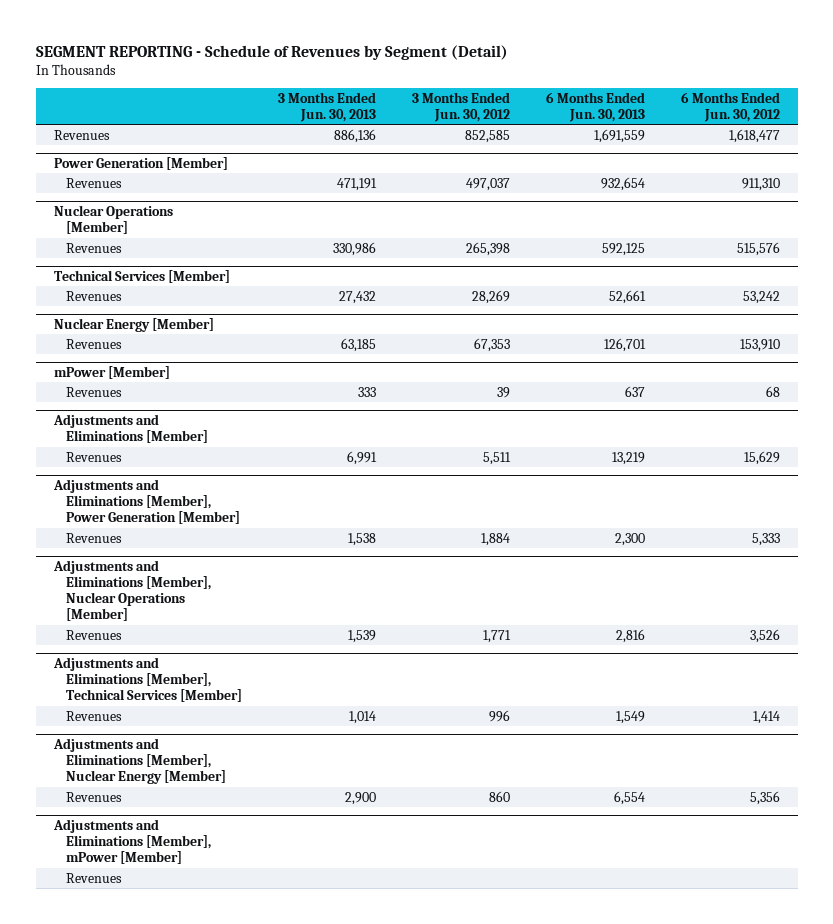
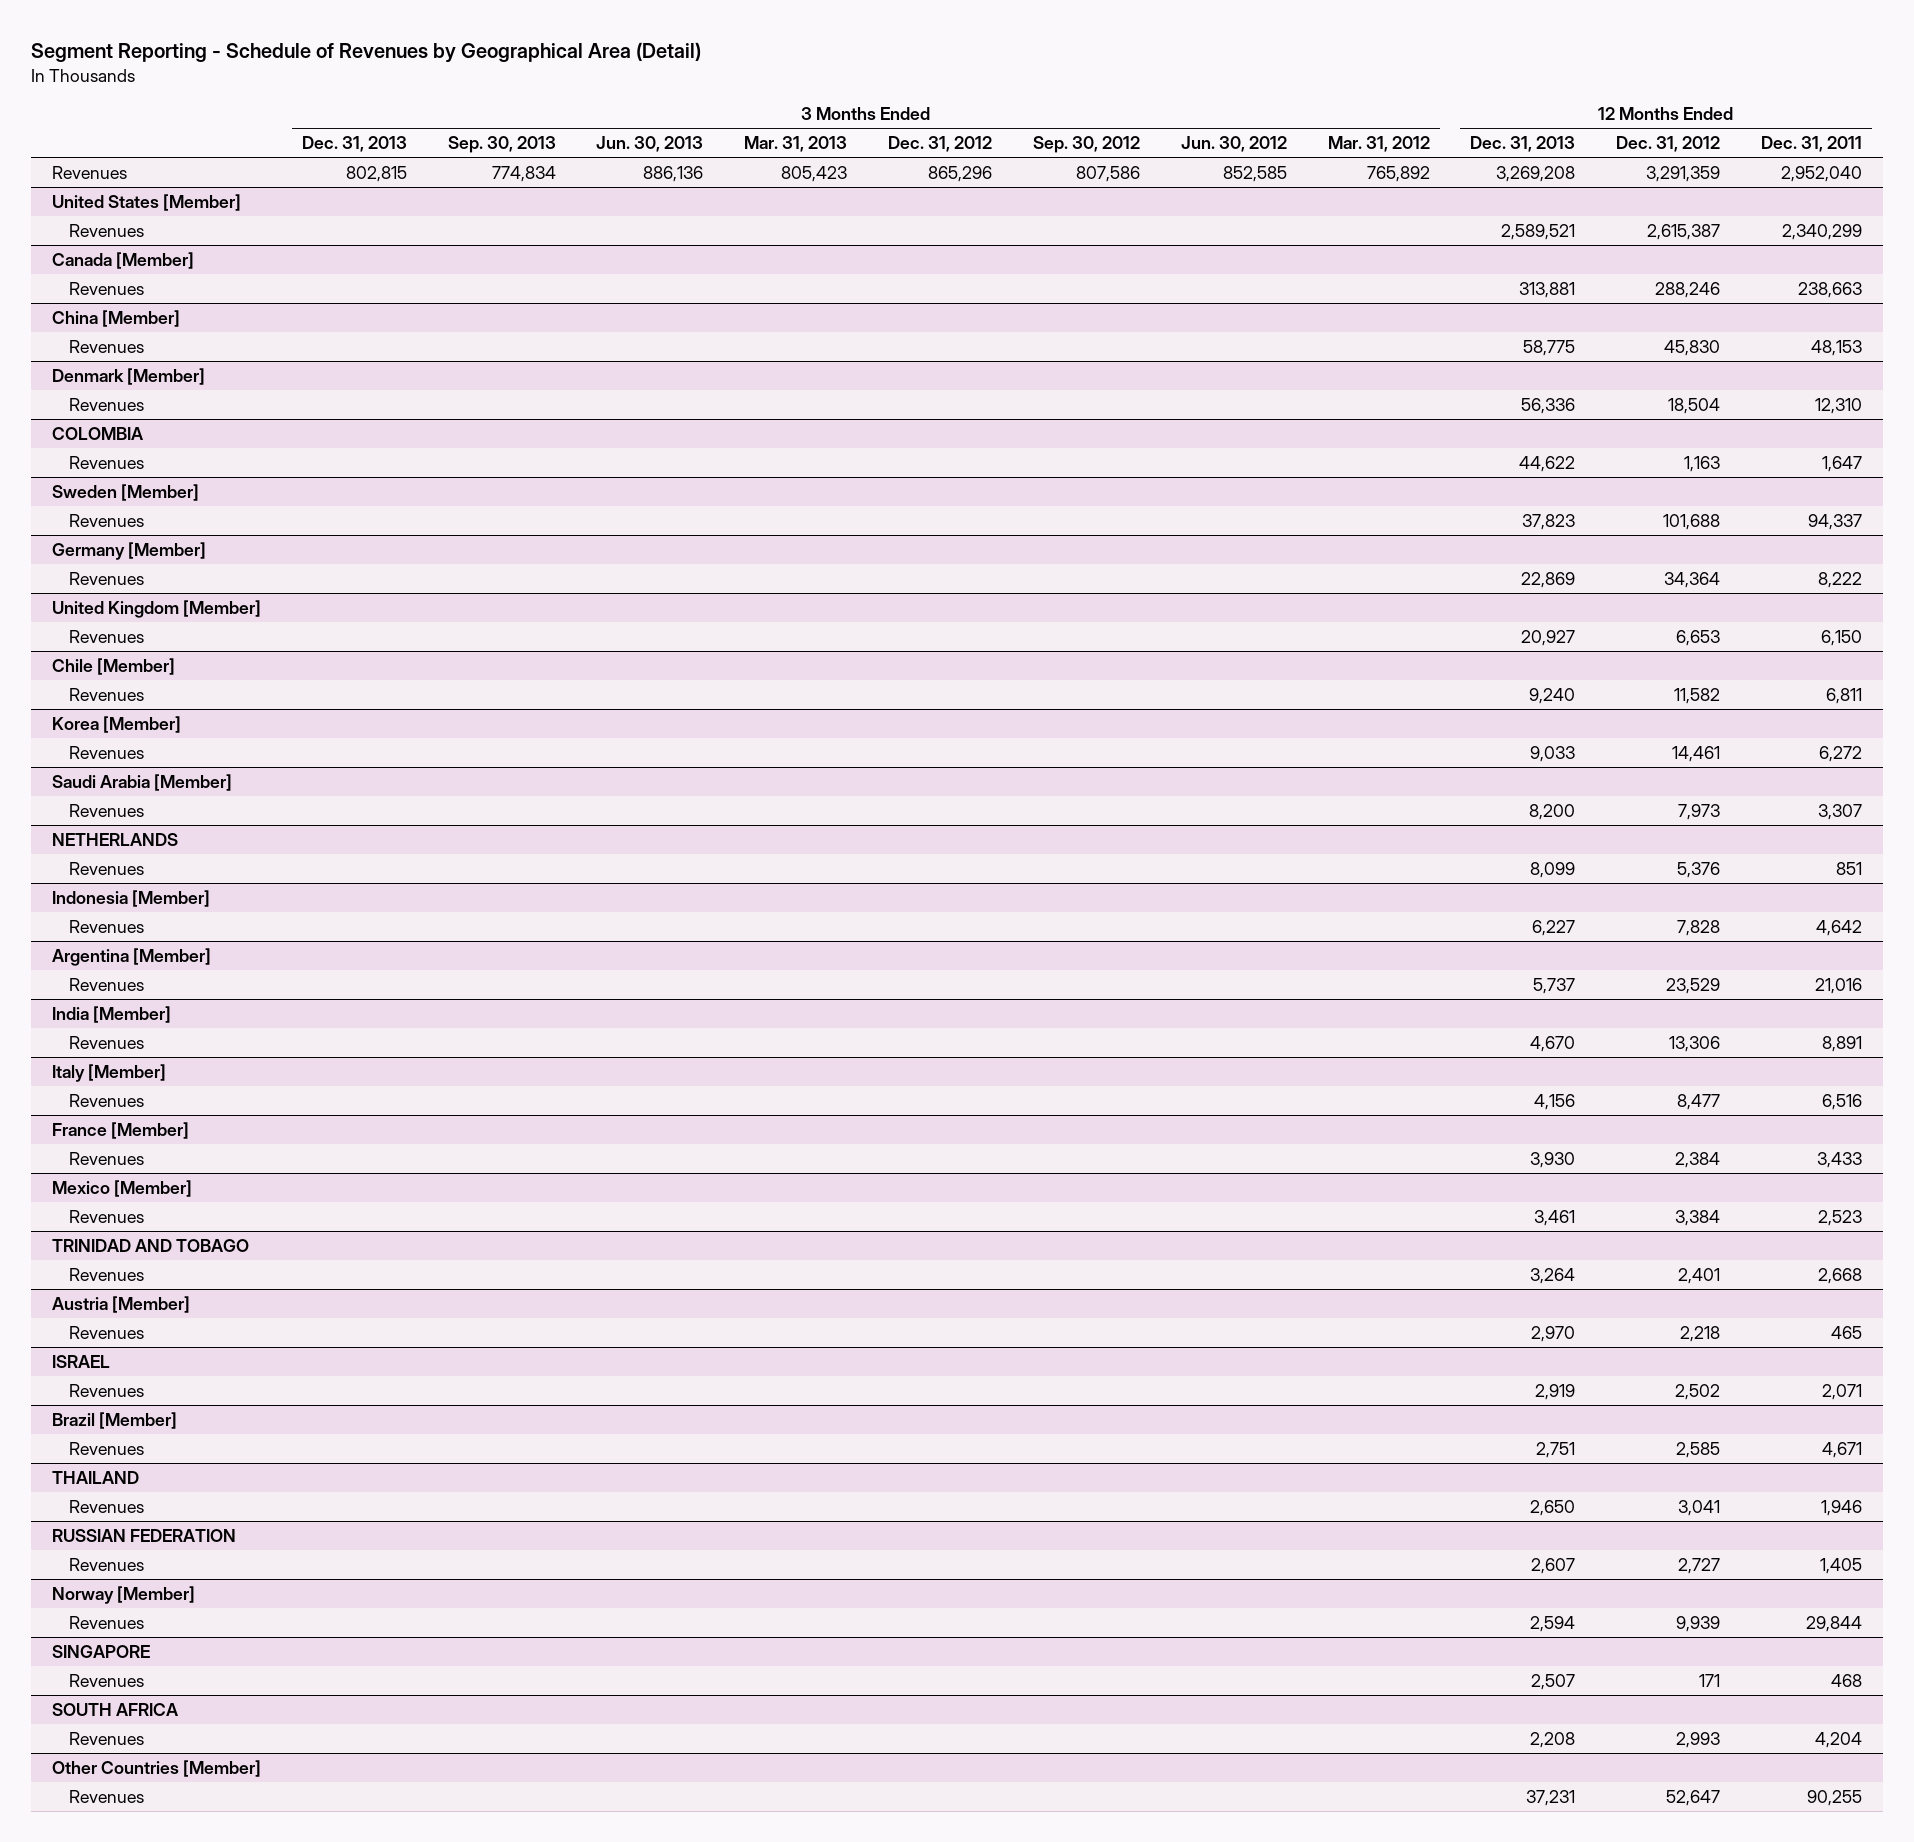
- SEGMENT REPORTING - Schedule of Revenues by Segment (Detail)
+ Segment Reporting - Schedule of Revenues by Geographical Area (Detail)
- | 3 Months Ended Jun. 30, 2013 | 3 Months Ended Jun. 30, 2012 | 6 Months Ended Jun. 30, 2013 | 6 Months Ended Jun. 30, 2012
+ | 3 Months Ended Dec. 31, 2013 | 3 Months Ended Sep. 30, 2013 | 3 Months Ended Jun. 30, 2013 | 3 Months Ended Mar. 31, 2013 | 3 Months Ended Dec. 31, 2012 | 3 Months Ended Sep. 30, 2012 | 3 Months Ended Jun. 30, 2012 | 3 Months Ended Mar. 31, 2012 | 12 Months Ended Dec. 31, 2013 | 12 Months Ended Dec. 31, 2012 | 12 Months Ended Dec. 31, 2011
- Power Generation [Member]
- Revenues | 471,191 | 497,037 | 932,654 | 911,310
- Nuclear Operations [Member]
- Revenues | 330,986 | 265,398 | 592,125 | 515,576
- Technical Services [Member]
- Revenues | 27,432 | 28,269 | 52,661 | 53,242
- Nuclear Energy [Member]
- Revenues | 63,185 | 67,353 | 126,701 | 153,910
- mPower [Member]
- Revenues | 333 | 39 | 637 | 68
- Adjustments and Eliminations [Member]
- Revenues | 6,991 | 5,511 | 13,219 | 15,629
- Adjustments and Eliminations [Member], Power Generation [Member]
- Revenues | 1,538 | 1,884 | 2,300 | 5,333
- Adjustments and Eliminations [Member], Nuclear Operations [Member]
- Revenues | 1,539 | 1,771 | 2,816 | 3,526
- Adjustments and Eliminations [Member], Technical Services [Member]
- Revenues | 1,014 | 996 | 1,549 | 1,414
- Adjustments and Eliminations [Member], Nuclear Energy [Member]
- Revenues | 2,900 | 860 | 6,554 | 5,356
- Adjustments and Eliminations [Member], mPower [Member]
- Revenues
+ United States [Member]
+ Revenues | | | | | | | | | 2,589,521 | 2,615,387 | 2,340,299
+ Canada [Member]
+ Revenues | | | | | | | | | 313,881 | 288,246 | 238,663
+ China [Member]
+ Revenues | | | | | | | | | 58,775 | 45,830 | 48,153
+ Denmark [Member]
+ Revenues | | | | | | | | | 56,336 | 18,504 | 12,310
+ COLOMBIA
+ Revenues | | | | | | | | | 44,622 | 1,163 | 1,647
+ Sweden [Member]
+ Revenues | | | | | | | | | 37,823 | 101,688 | 94,337
+ Germany [Member]
+ Revenues | | | | | | | | | 22,869 | 34,364 | 8,222
+ United Kingdom [Member]
+ Revenues | | | | | | | | | 20,927 | 6,653 | 6,150
+ Chile [Member]
+ Revenues | | | | | | | | | 9,240 | 11,582 | 6,811
+ Korea [Member]
+ Revenues | | | | | | | | | 9,033 | 14,461 | 6,272
+ Saudi Arabia [Member]
+ Revenues | | | | | | | | | 8,200 | 7,973 | 3,307
+ NETHERLANDS
+ Revenues | | | | | | | | | 8,099 | 5,376 | 851
+ Indonesia [Member]
+ Revenues | | | | | | | | | 6,227 | 7,828 | 4,642
+ Argentina [Member]
+ Revenues | | | | | | | | | 5,737 | 23,529 | 21,016
+ India [Member]
+ Revenues | | | | | | | | | 4,670 | 13,306 | 8,891
+ Italy [Member]
+ Revenues | | | | | | | | | 4,156 | 8,477 | 6,516
+ France [Member]
+ Revenues | | | | | | | | | 3,930 | 2,384 | 3,433
+ Mexico [Member]
+ Revenues | | | | | | | | | 3,461 | 3,384 | 2,523
+ TRINIDAD AND TOBAGO
+ Revenues | | | | | | | | | 3,264 | 2,401 | 2,668
+ Austria [Member]
+ Revenues | | | | | | | | | 2,970 | 2,218 | 465
+ ISRAEL
+ Revenues | | | | | | | | | 2,919 | 2,502 | 2,071
+ Brazil [Member]
+ Revenues | | | | | | | | | 2,751 | 2,585 | 4,671
+ THAILAND
+ Revenues | | | | | | | | | 2,650 | 3,041 | 1,946
+ RUSSIAN FEDERATION
+ Revenues | | | | | | | | | 2,607 | 2,727 | 1,405
+ Norway [Member]
+ Revenues | | | | | | | | | 2,594 | 9,939 | 29,844
+ SINGAPORE
+ Revenues | | | | | | | | | 2,507 | 171 | 468
+ SOUTH AFRICA
+ Revenues | | | | | | | | | 2,208 | 2,993 | 4,204
+ Other Countries [Member]
+ Revenues | | | | | | | | | 37,231 | 52,647 | 90,255

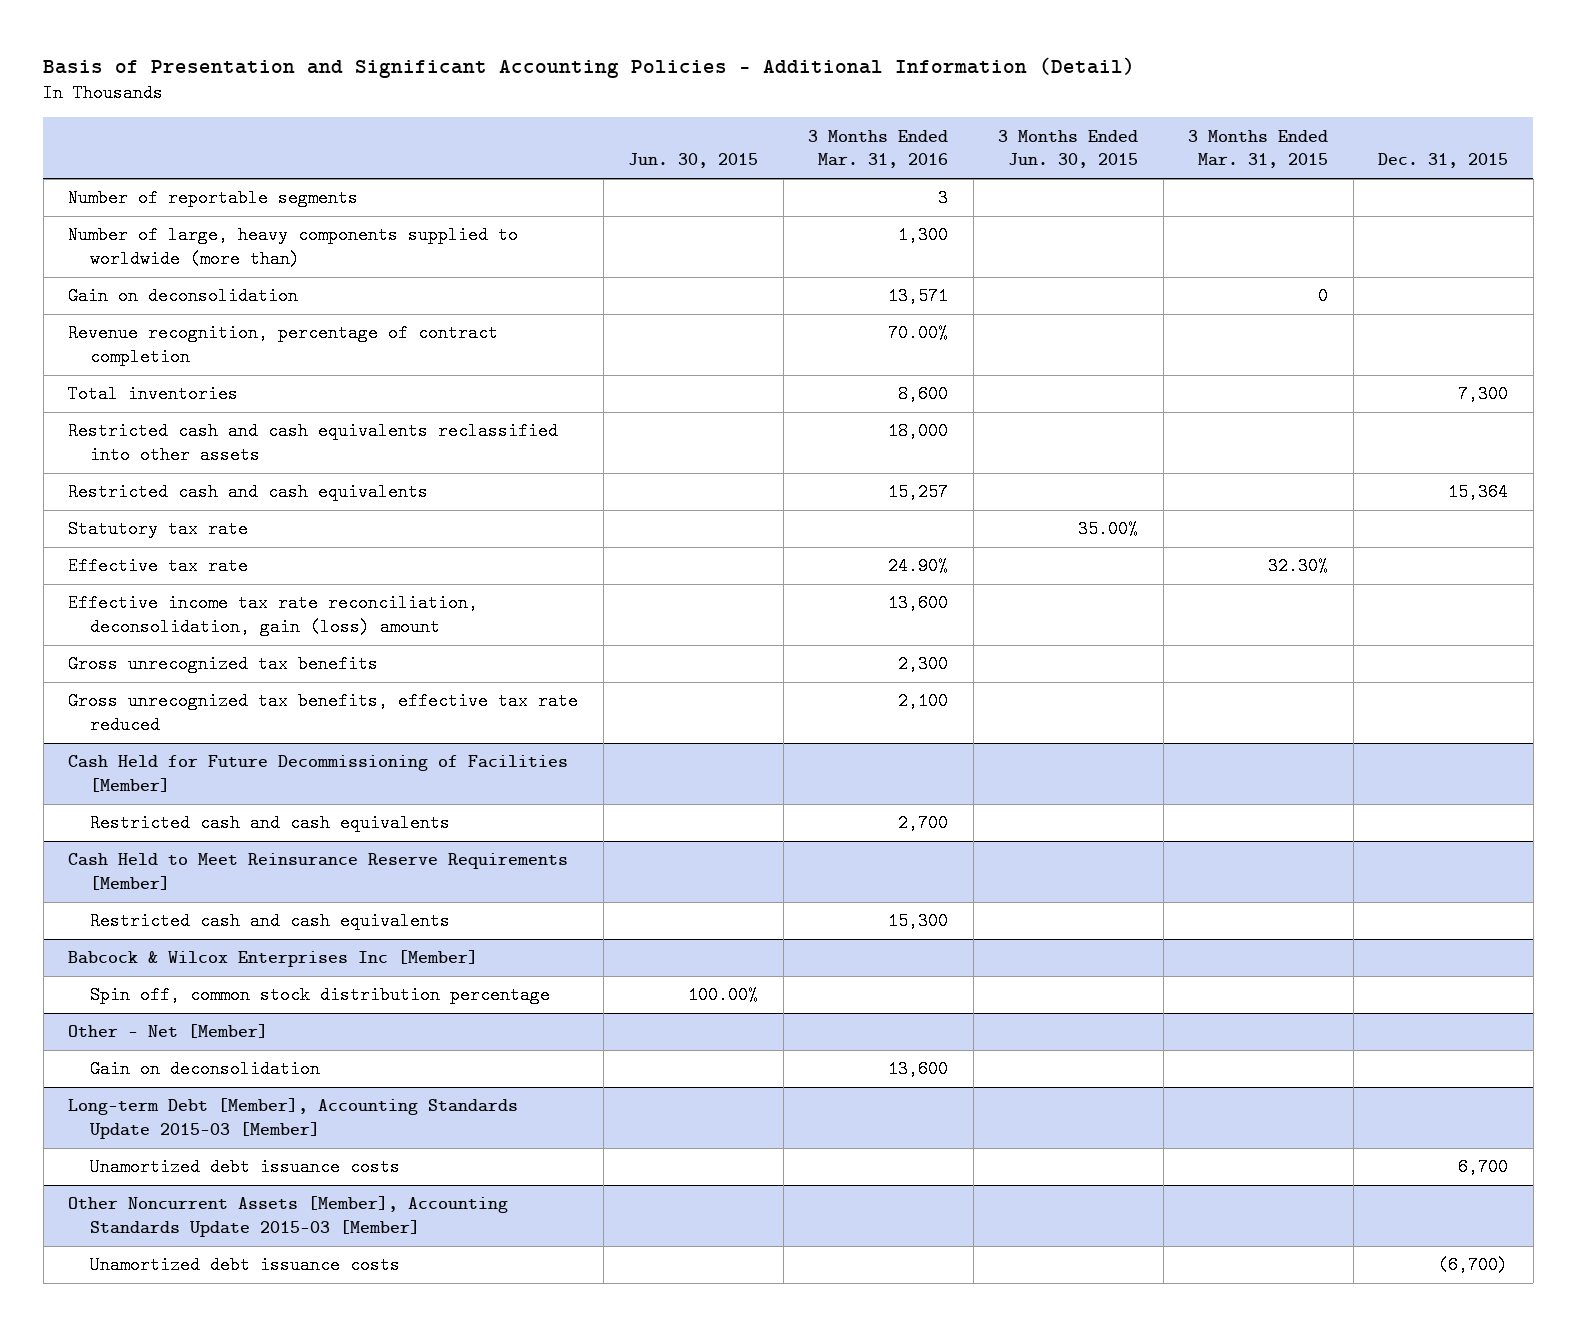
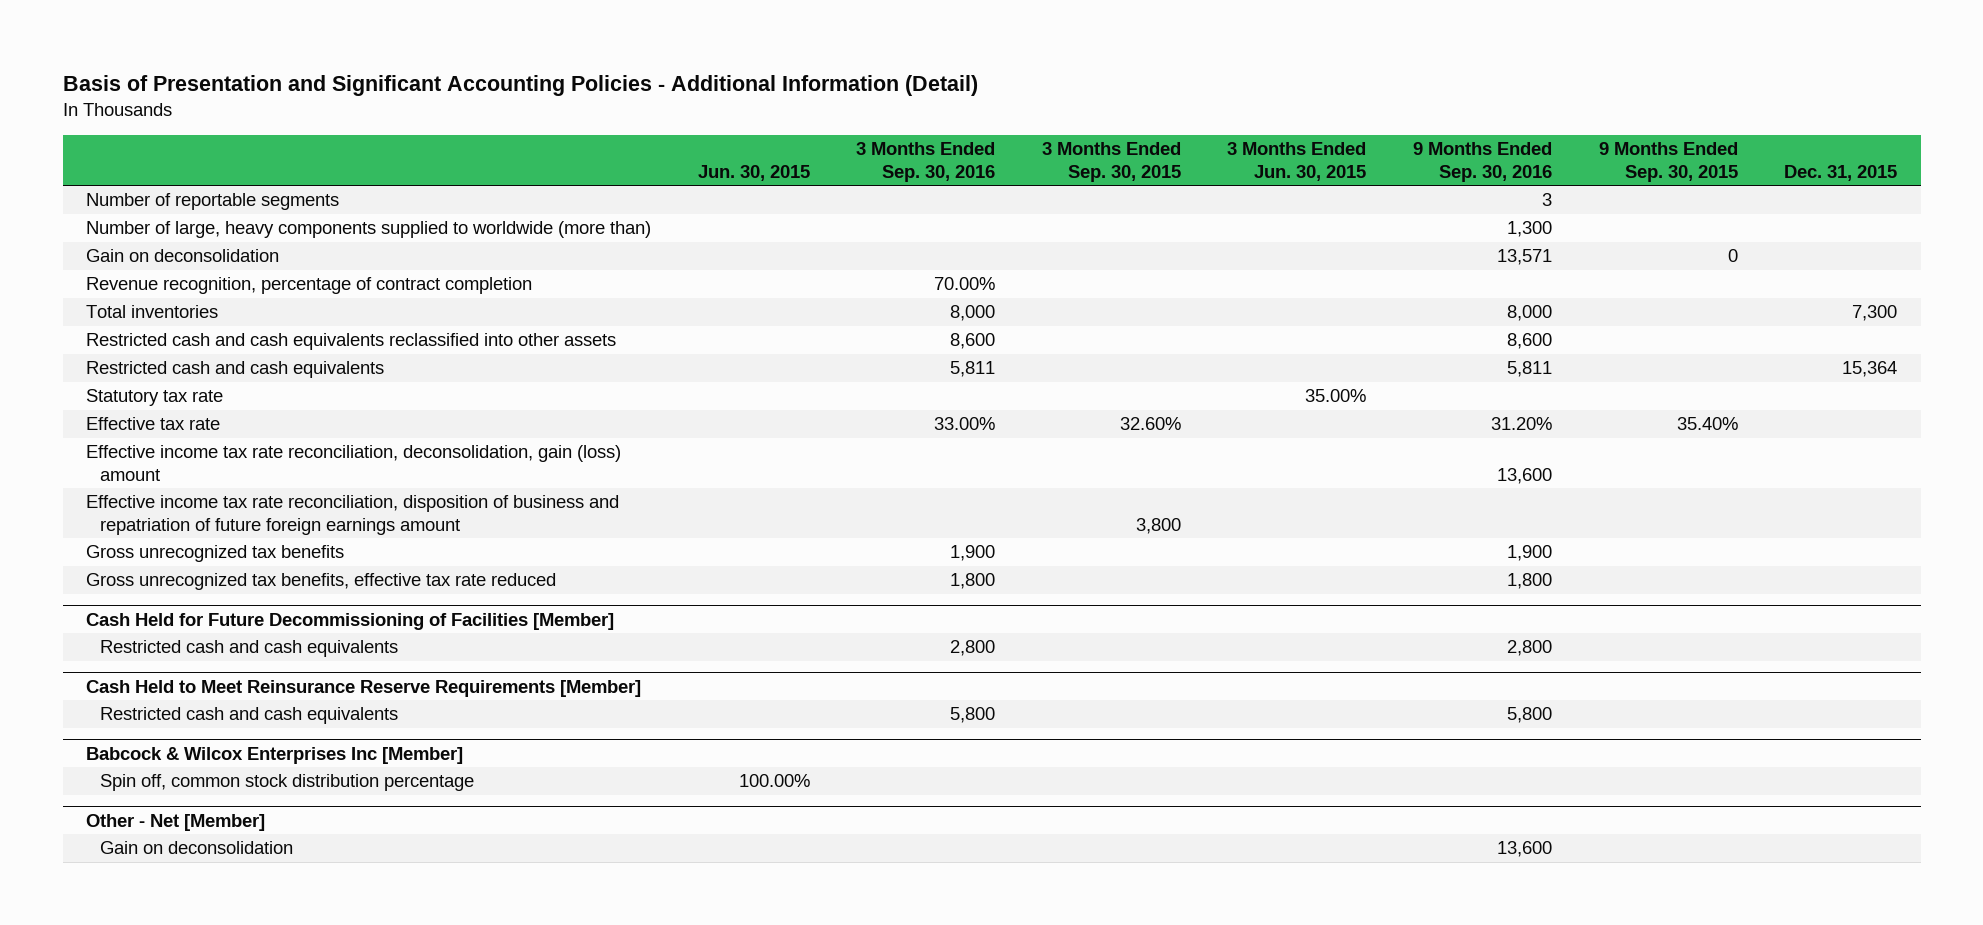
- | Jun. 30, 2015 | 3 Months Ended Mar. 31, 2016 | 3 Months Ended Jun. 30, 2015 | 3 Months Ended Mar. 31, 2015 | Dec. 31, 2015
+ | Jun. 30, 2015 | 3 Months Ended Sep. 30, 2016 | 3 Months Ended Sep. 30, 2015 | 3 Months Ended Jun. 30, 2015 | 9 Months Ended Sep. 30, 2016 | 9 Months Ended Sep. 30, 2015 | Dec. 31, 2015
+ Effective income tax rate reconciliation, disposition of business and repatriation of future foreign earnings amount | | | 3,800 | | | |
- Long-term Debt [Member], Accounting Standards Update 2015-03 [Member]
- Unamortized debt issuance costs | | | | | 6,700
- Other Noncurrent Assets [Member], Accounting Standards Update 2015-03 [Member]
- Unamortized debt issuance costs | | | | | (6,700)

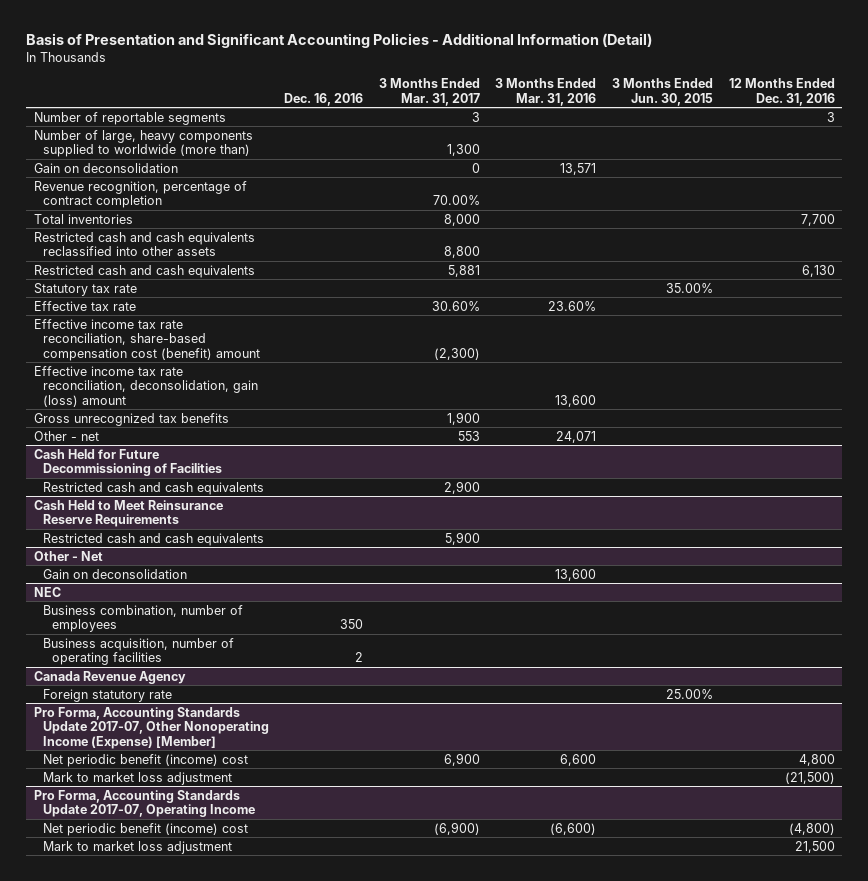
- | Jun. 30, 2015 | 3 Months Ended Sep. 30, 2016 | 3 Months Ended Sep. 30, 2015 | 3 Months Ended Jun. 30, 2015 | 9 Months Ended Sep. 30, 2016 | 9 Months Ended Sep. 30, 2015 | Dec. 31, 2015
+ | Dec. 16, 2016 | 3 Months Ended Mar. 31, 2017 | 3 Months Ended Mar. 31, 2016 | 3 Months Ended Jun. 30, 2015 | 12 Months Ended Dec. 31, 2016
+ Effective income tax rate reconciliation, share-based compensation cost (benefit) amount | | (2,300) | | |
- Effective income tax rate reconciliation, disposition of business and repatriation of future foreign earnings amount | | | 3,800 | | | |
- Gross unrecognized tax benefits, effective tax rate reduced | | 1,800 | | | 1,800 | |
- Cash Held for Future Decommissioning of Facilities [Member]
+ Other - net | | 553 | 24,071 | |
+ Cash Held for Future Decommissioning of Facilities
- Cash Held to Meet Reinsurance Reserve Requirements [Member]
+ Cash Held to Meet Reinsurance Reserve Requirements
- Babcock & Wilcox Enterprises Inc [Member]
- Spin off, common stock distribution percentage | 100.00% | | | | | |
- Other - Net [Member]
+ Other - Net
+ NEC
+ Business combination, number of employees | 350 | | | |
+ Business acquisition, number of operating facilities | 2 | | | |
+ Canada Revenue Agency
+ Foreign statutory rate | | | | 25.00% |
+ Pro Forma, Accounting Standards Update 2017-07, Other Nonoperating Income (Expense) [Member]
+ Net periodic benefit (income) cost | | 6,900 | 6,600 | | 4,800
+ Mark to market loss adjustment | | | | | (21,500)
+ Pro Forma, Accounting Standards Update 2017-07, Operating Income
+ Net periodic benefit (income) cost | | (6,900) | (6,600) | | (4,800)
+ Mark to market loss adjustment | | | | | 21,500

